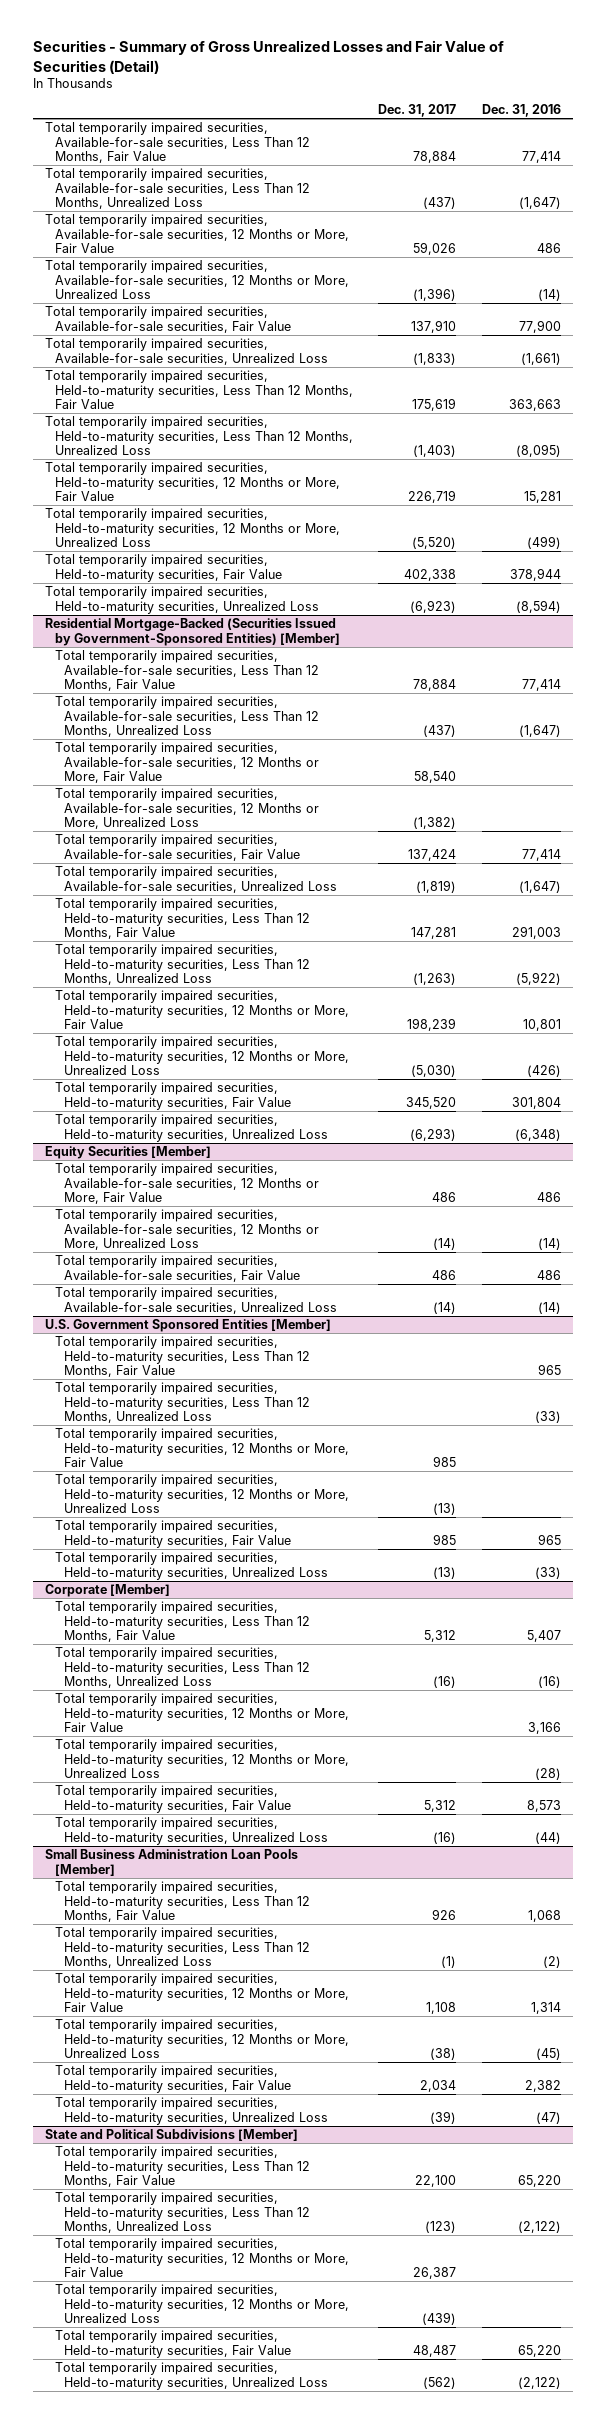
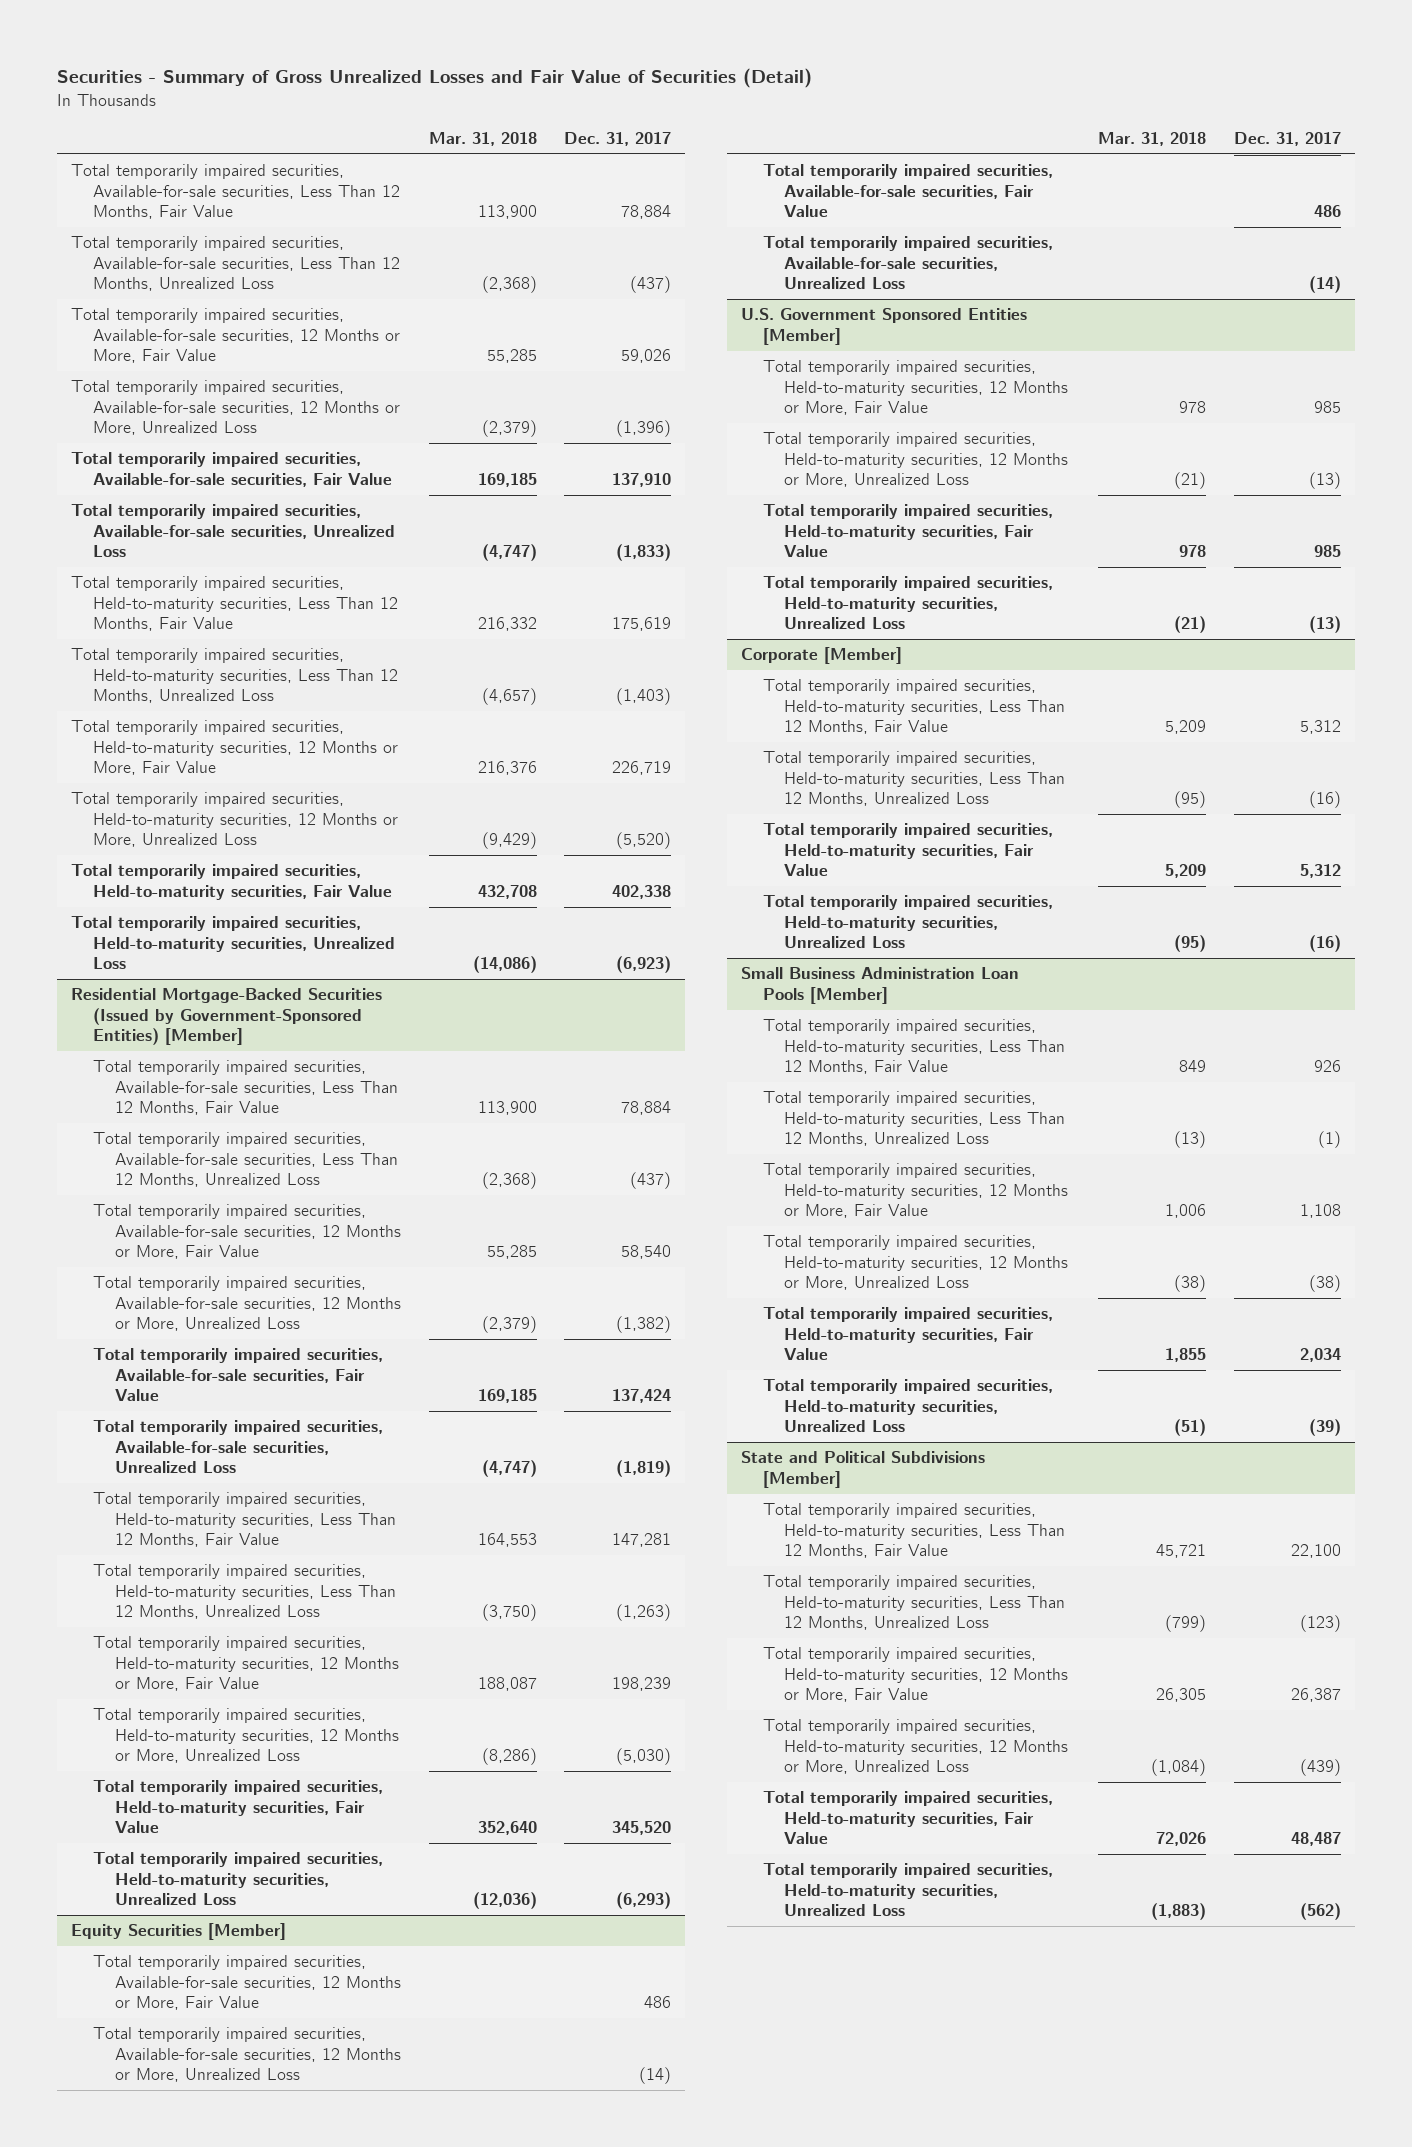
- | Dec. 31, 2017 | Dec. 31, 2016
+ | Mar. 31, 2018 | Dec. 31, 2017
- Residential Mortgage-Backed (Securities Issued by Government-Sponsored Entities) [Member]
+ Residential Mortgage-Backed Securities (Issued by Government-Sponsored Entities) [Member]
@ U.S. Government Sponsored Entities [Member]
- Total temporarily impaired securities, Held-to-maturity securities, Less Than 12 Months, Fair Value | | 965
- Total temporarily impaired securities, Held-to-maturity securities, Less Than 12 Months, Unrealized Loss | | (33)
@ Corporate [Member]
- Total temporarily impaired securities, Held-to-maturity securities, 12 Months or More, Fair Value | | 3,166
- Total temporarily impaired securities, Held-to-maturity securities, 12 Months or More, Unrealized Loss | | (28)

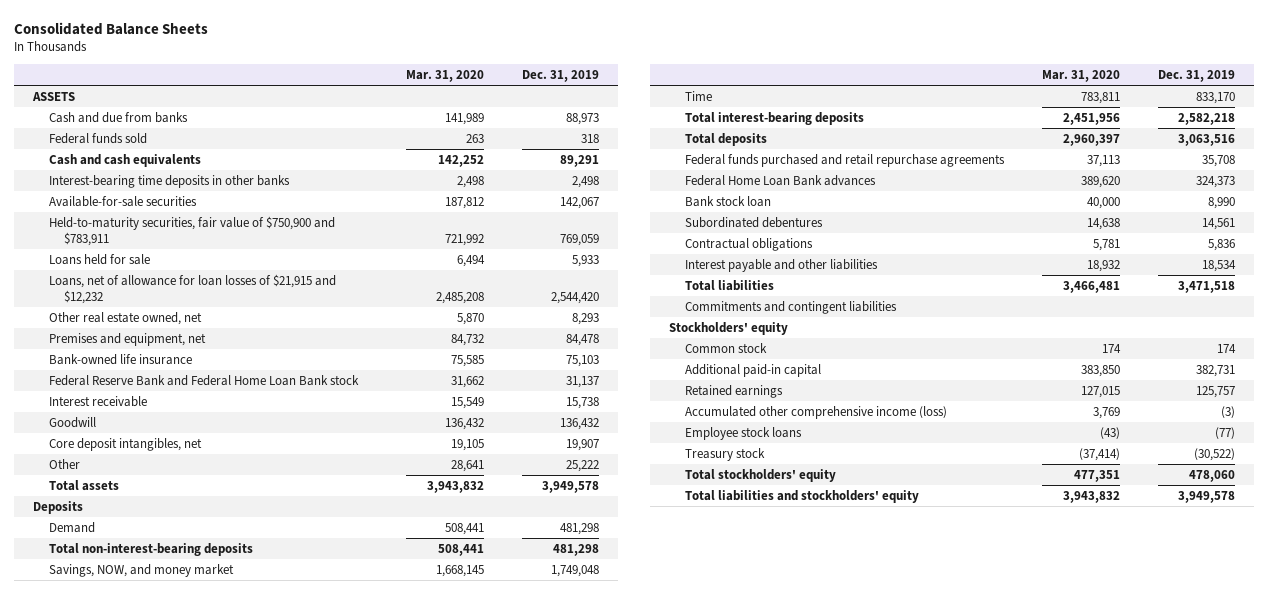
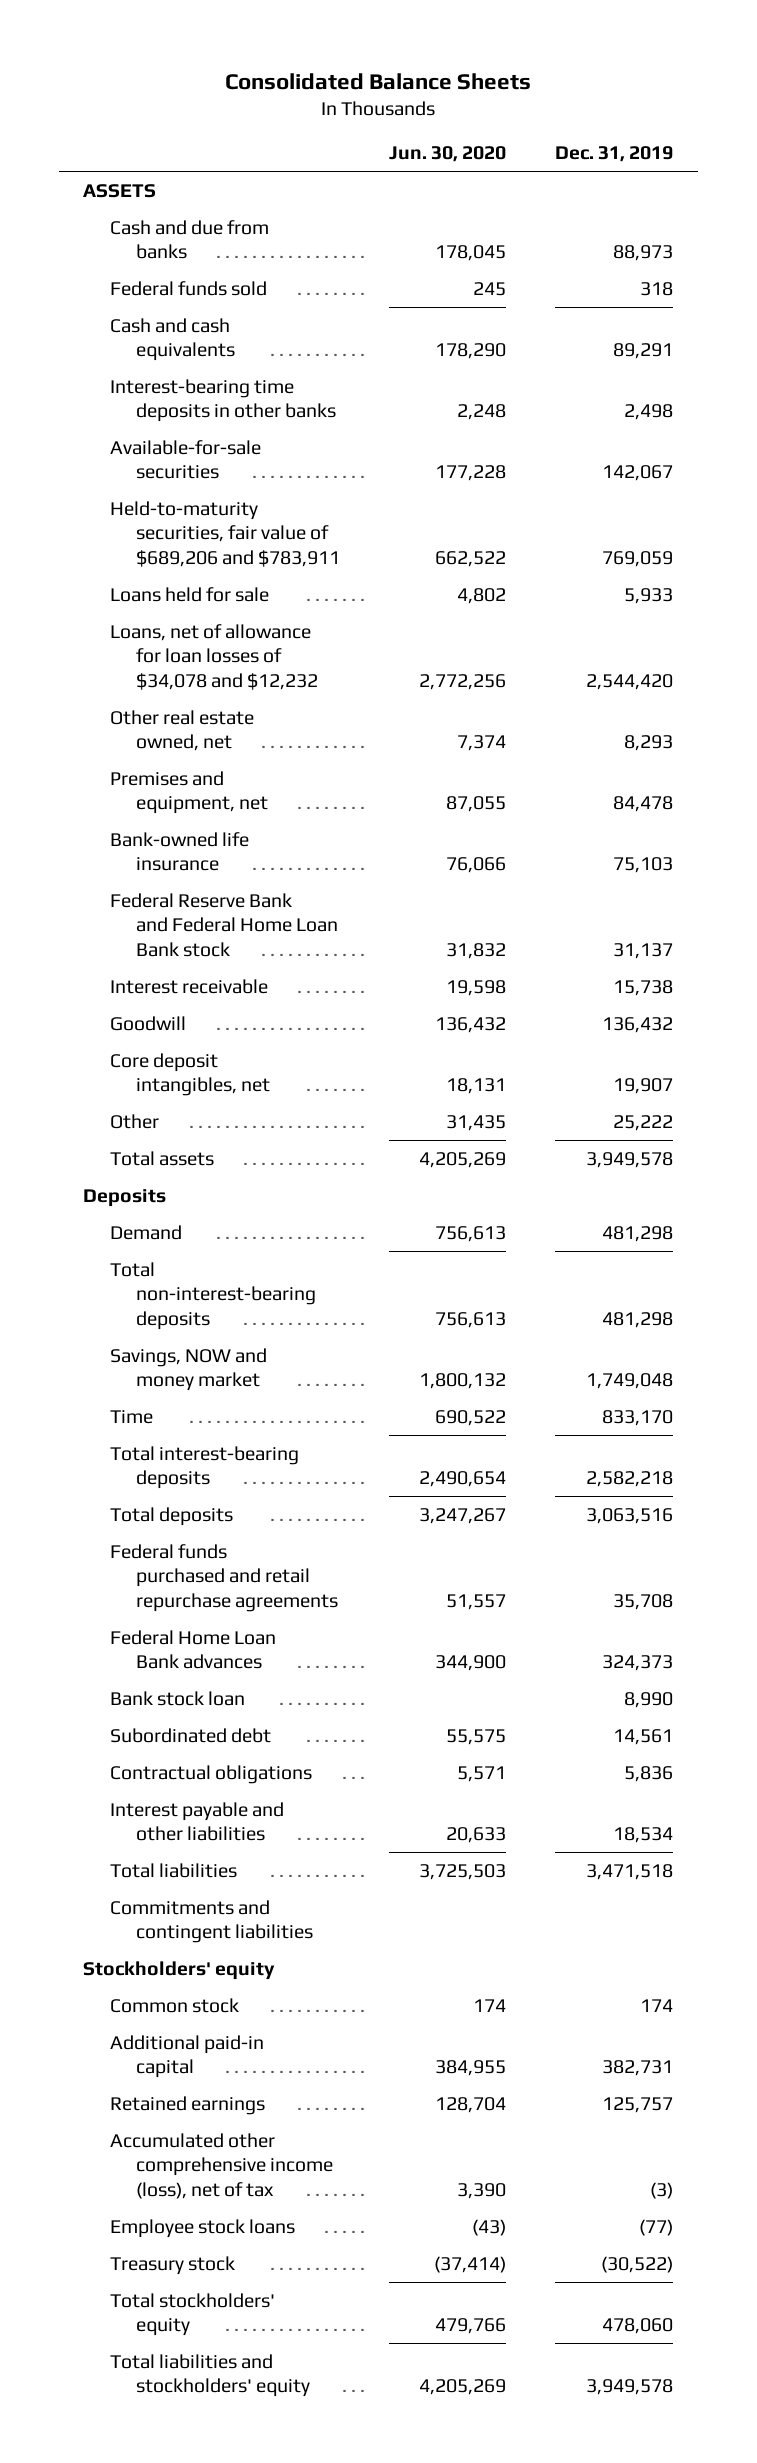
- | Mar. 31, 2020 | Dec. 31, 2019
+ | Jun. 30, 2020 | Dec. 31, 2019
- Held-to-maturity securities, fair value of $750,900 and $783,911 | 721,992 | 769,059
+ Held-to-maturity securities, fair value of $689,206 and $783,911 | 662,522 | 769,059
- Loans, net of allowance for loan losses of $21,915 and $12,232 | 2,485,208 | 2,544,420
+ Loans, net of allowance for loan losses of $34,078 and $12,232 | 2,772,256 | 2,544,420
- Savings, NOW, and money market | 1,668,145 | 1,749,048
+ Savings, NOW and money market | 1,800,132 | 1,749,048
- Subordinated debentures | 14,638 | 14,561
+ Subordinated debt | 55,575 | 14,561
- Accumulated other comprehensive income (loss) | 3,769 | (3)
+ Accumulated other comprehensive income (loss), net of tax | 3,390 | (3)

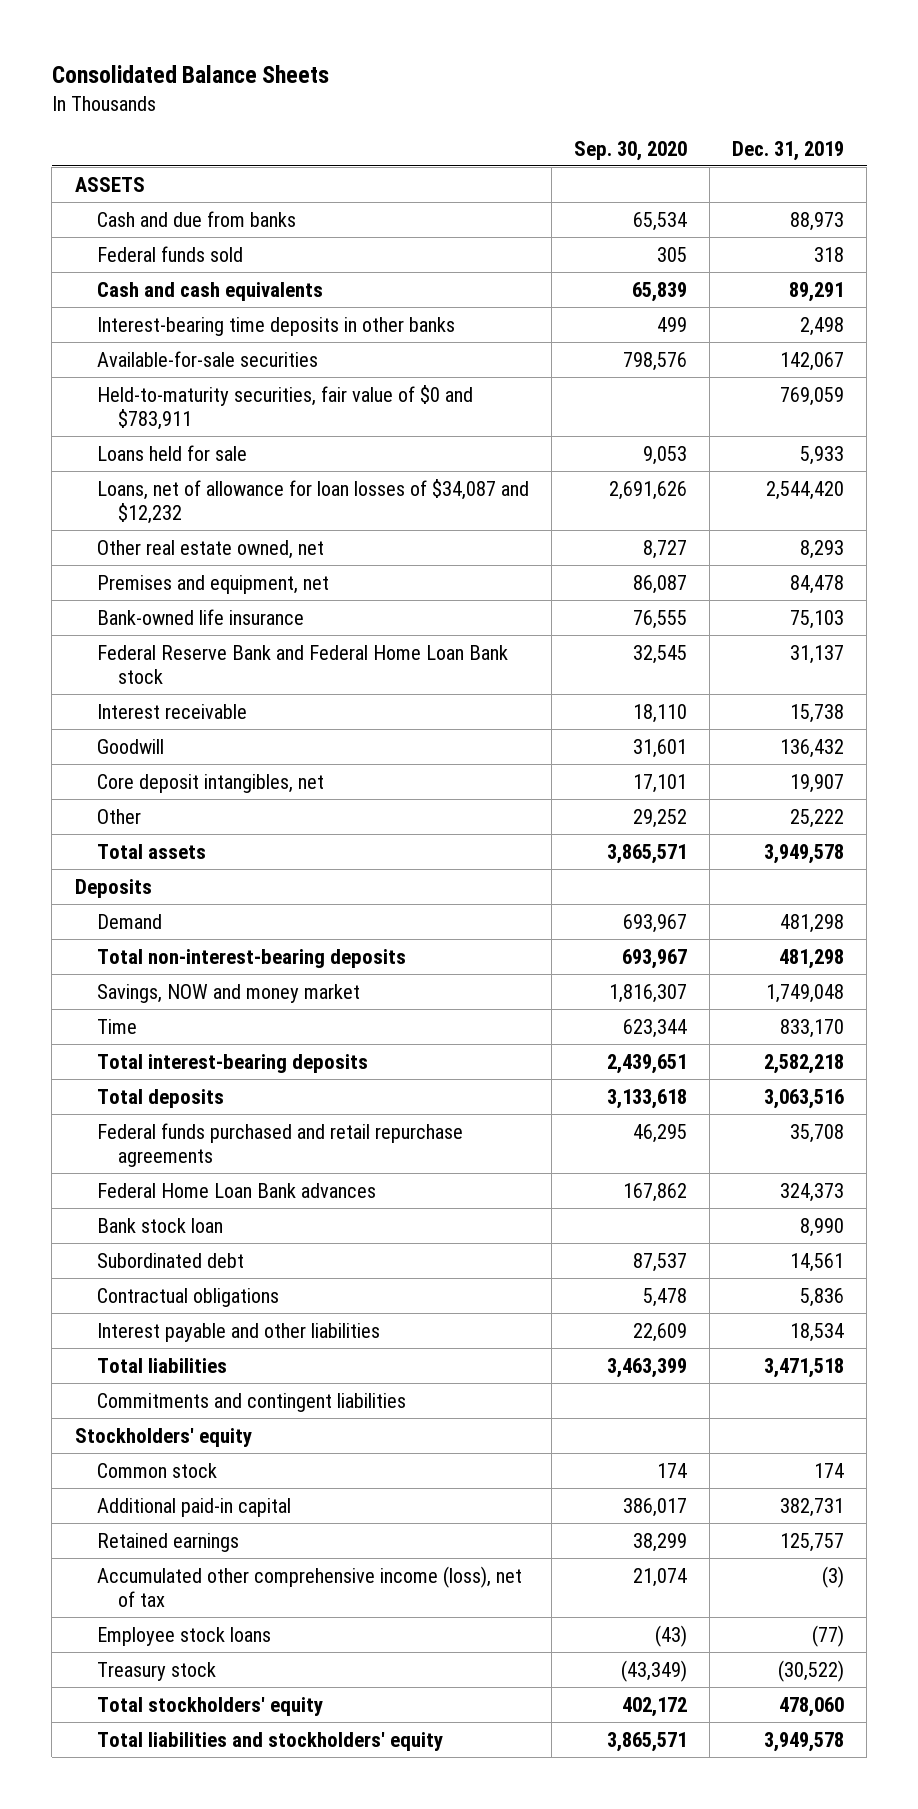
- | Jun. 30, 2020 | Dec. 31, 2019
+ | Sep. 30, 2020 | Dec. 31, 2019
- Held-to-maturity securities, fair value of $689,206 and $783,911 | 662,522 | 769,059
+ Held-to-maturity securities, fair value of $0 and $783,911 | | 769,059
- Loans, net of allowance for loan losses of $34,078 and $12,232 | 2,772,256 | 2,544,420
+ Loans, net of allowance for loan losses of $34,087 and $12,232 | 2,691,626 | 2,544,420

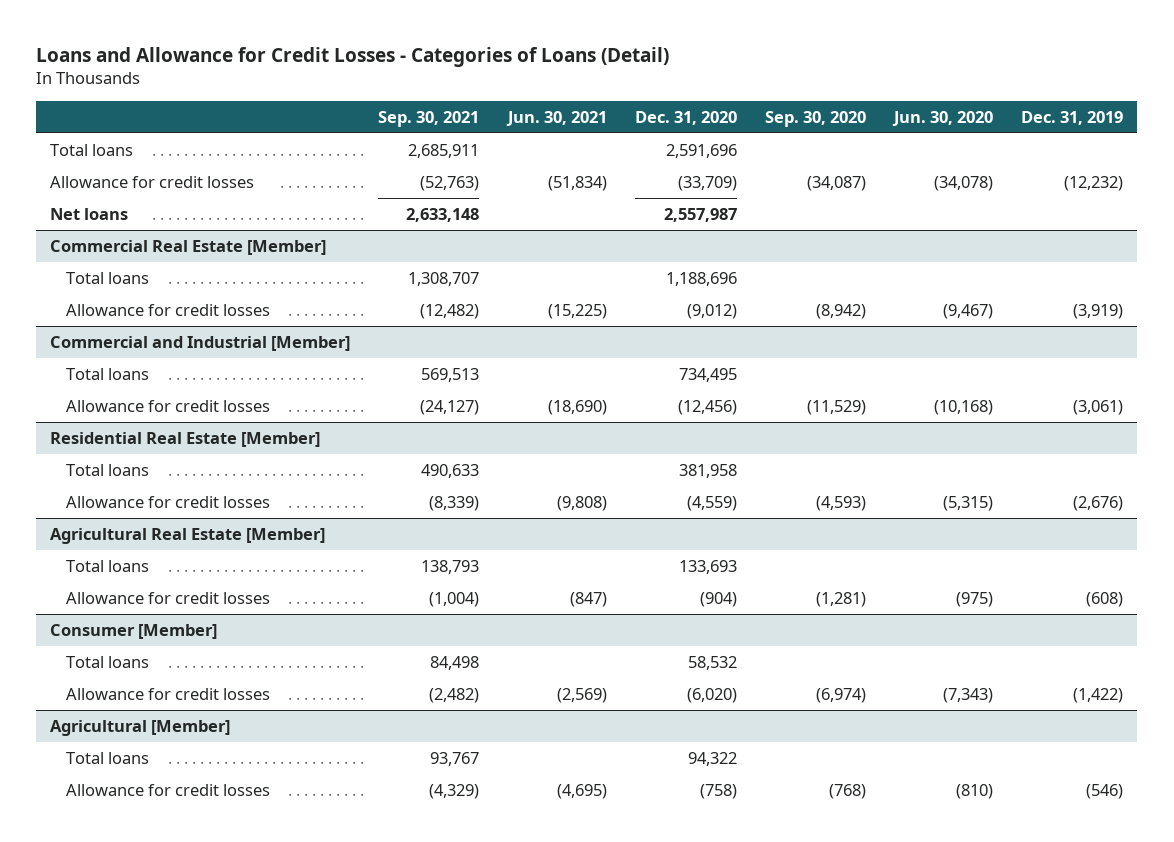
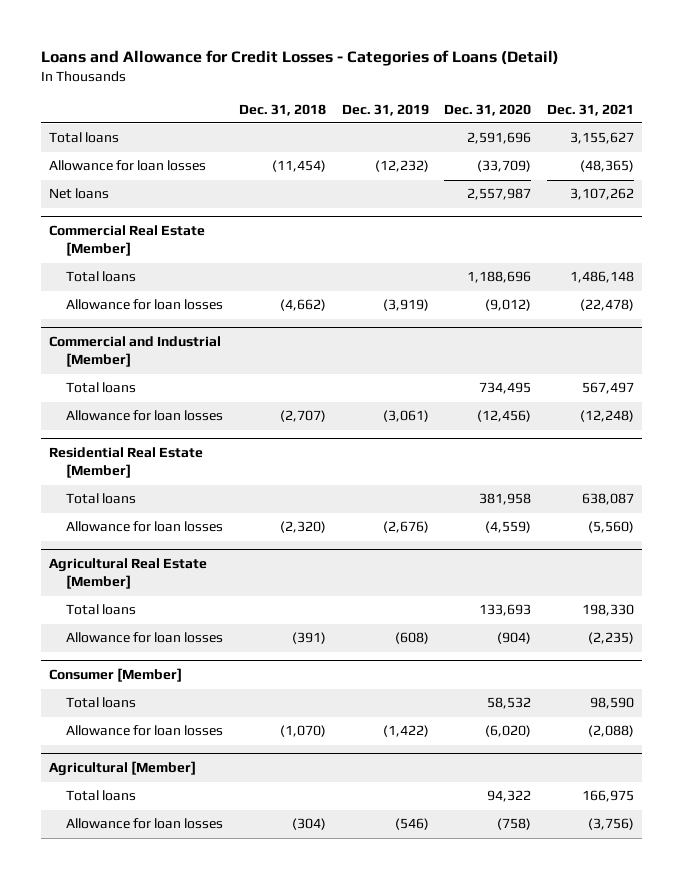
- | Sep. 30, 2021 | Jun. 30, 2021 | Dec. 31, 2020 | Sep. 30, 2020 | Jun. 30, 2020 | Dec. 31, 2019
+ | Dec. 31, 2018 | Dec. 31, 2019 | Dec. 31, 2020 | Dec. 31, 2021
- Allowance for credit losses | (52,763) | (51,834) | (33,709) | (34,087) | (34,078) | (12,232)
+ Allowance for loan losses | (11,454) | (12,232) | (33,709) | (48,365)
@ Commercial Real Estate [Member]
- Allowance for credit losses | (12,482) | (15,225) | (9,012) | (8,942) | (9,467) | (3,919)
+ Allowance for loan losses | (4,662) | (3,919) | (9,012) | (22,478)
@ Commercial and Industrial [Member]
- Allowance for credit losses | (24,127) | (18,690) | (12,456) | (11,529) | (10,168) | (3,061)
+ Allowance for loan losses | (2,707) | (3,061) | (12,456) | (12,248)
@ Residential Real Estate [Member]
- Allowance for credit losses | (8,339) | (9,808) | (4,559) | (4,593) | (5,315) | (2,676)
+ Allowance for loan losses | (2,320) | (2,676) | (4,559) | (5,560)
@ Agricultural Real Estate [Member]
- Allowance for credit losses | (1,004) | (847) | (904) | (1,281) | (975) | (608)
+ Allowance for loan losses | (391) | (608) | (904) | (2,235)
@ Consumer [Member]
- Allowance for credit losses | (2,482) | (2,569) | (6,020) | (6,974) | (7,343) | (1,422)
+ Allowance for loan losses | (1,070) | (1,422) | (6,020) | (2,088)
@ Agricultural [Member]
- Allowance for credit losses | (4,329) | (4,695) | (758) | (768) | (810) | (546)
+ Allowance for loan losses | (304) | (546) | (758) | (3,756)

